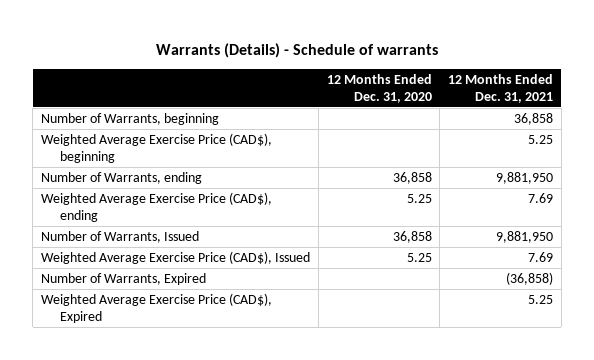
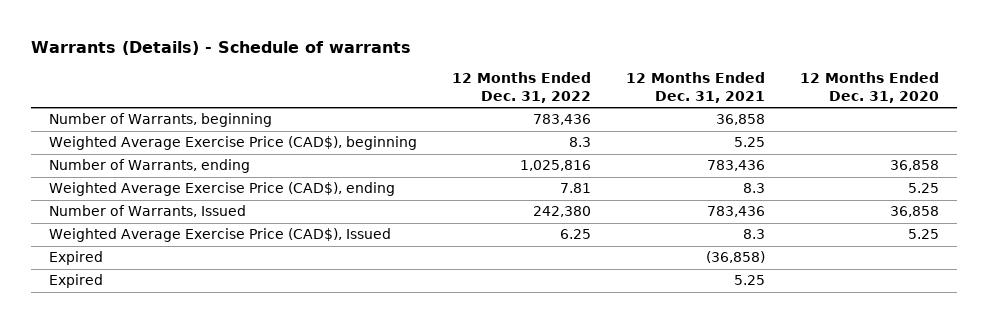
- | 12 Months Ended Dec. 31, 2020 | 12 Months Ended Dec. 31, 2021
+ | 12 Months Ended Dec. 31, 2022 | 12 Months Ended Dec. 31, 2021 | 12 Months Ended Dec. 31, 2020
- Number of Warrants, ending | 36,858 | 9,881,950
- Weighted Average Exercise Price (CAD$), ending | 5.25 | 7.69
- Number of Warrants, Issued | 36,858 | 9,881,950
- Weighted Average Exercise Price (CAD$), Issued | 5.25 | 7.69
- Number of Warrants, Expired | | (36,858)
- Weighted Average Exercise Price (CAD$), Expired | | 5.25
+ Number of Warrants, ending | 1,025,816 | 783,436 | 36,858
+ Weighted Average Exercise Price (CAD$), ending | 7.81 | 8.3 | 5.25
+ Number of Warrants, Issued | 242,380 | 783,436 | 36,858
+ Weighted Average Exercise Price (CAD$), Issued | 6.25 | 8.3 | 5.25
+ Expired | | (36,858) |
+ Expired | | 5.25 |

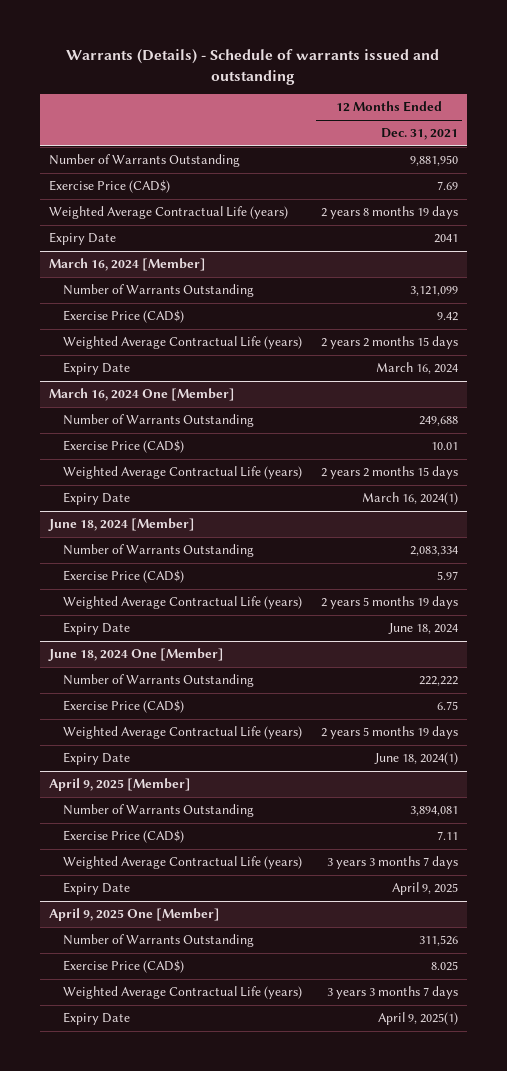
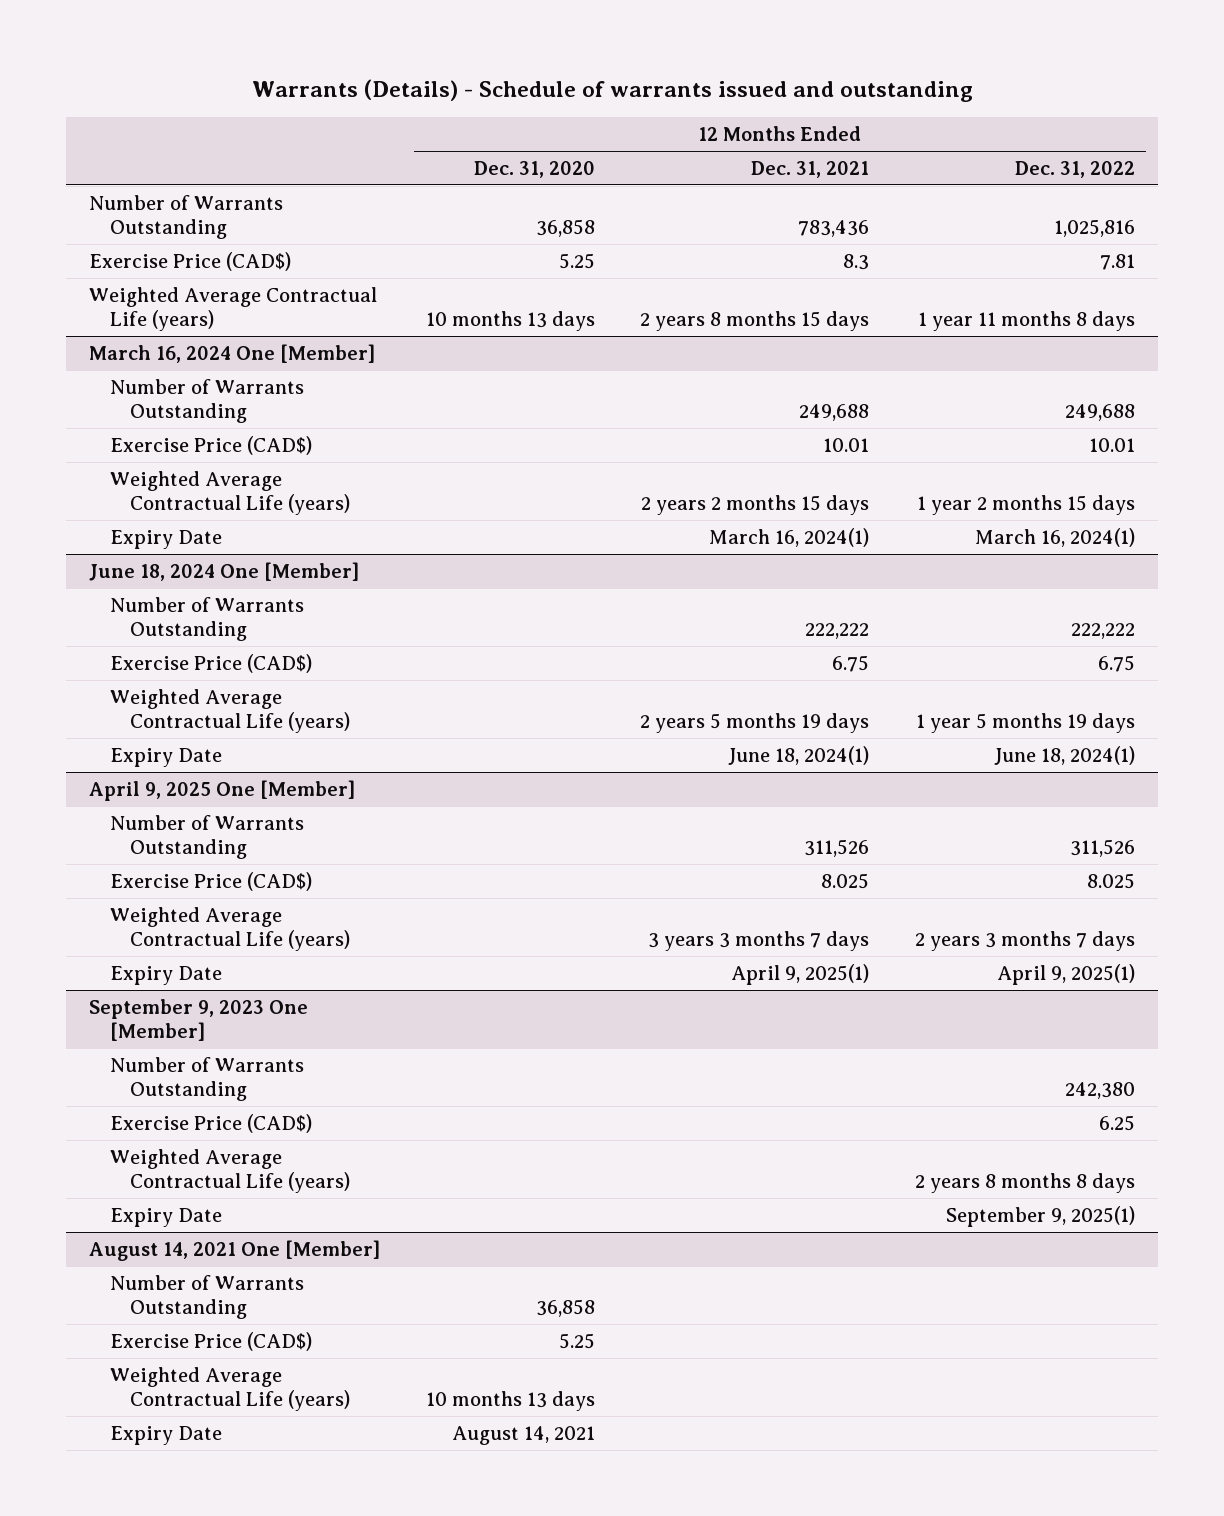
- | 12 Months Ended Dec. 31, 2021
+ | 12 Months Ended Dec. 31, 2020 | 12 Months Ended Dec. 31, 2021 | 12 Months Ended Dec. 31, 2022
- Number of Warrants Outstanding | 9,881,950
- Exercise Price (CAD$) | 7.69
- Weighted Average Contractual Life (years) | 2 years 8 months 19 days
- Expiry Date | 2041
- March 16, 2024 [Member]
- Number of Warrants Outstanding | 3,121,099
- Exercise Price (CAD$) | 9.42
- Weighted Average Contractual Life (years) | 2 years 2 months 15 days
- Expiry Date | March 16, 2024
+ Number of Warrants Outstanding | 36,858 | 783,436 | 1,025,816
+ Exercise Price (CAD$) | 5.25 | 8.3 | 7.81
+ Weighted Average Contractual Life (years) | 10 months 13 days | 2 years 8 months 15 days | 1 year 11 months 8 days
- June 18, 2024 [Member]
- Number of Warrants Outstanding | 2,083,334
- Exercise Price (CAD$) | 5.97
- Weighted Average Contractual Life (years) | 2 years 5 months 19 days
- Expiry Date | June 18, 2024
- April 9, 2025 [Member]
- Number of Warrants Outstanding | 3,894,081
- Exercise Price (CAD$) | 7.11
- Weighted Average Contractual Life (years) | 3 years 3 months 7 days
- Expiry Date | April 9, 2025
+ September 9, 2023 One [Member]
+ Number of Warrants Outstanding | | | 242,380
+ Exercise Price (CAD$) | | | 6.25
+ Weighted Average Contractual Life (years) | | | 2 years 8 months 8 days
+ Expiry Date | | | September 9, 2025(1)
+ August 14, 2021 One [Member]
+ Number of Warrants Outstanding | 36,858 | |
+ Exercise Price (CAD$) | 5.25 | |
+ Weighted Average Contractual Life (years) | 10 months 13 days | |
+ Expiry Date | August 14, 2021 | |

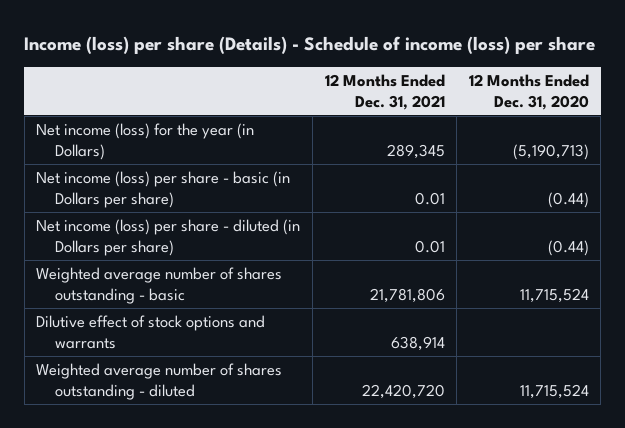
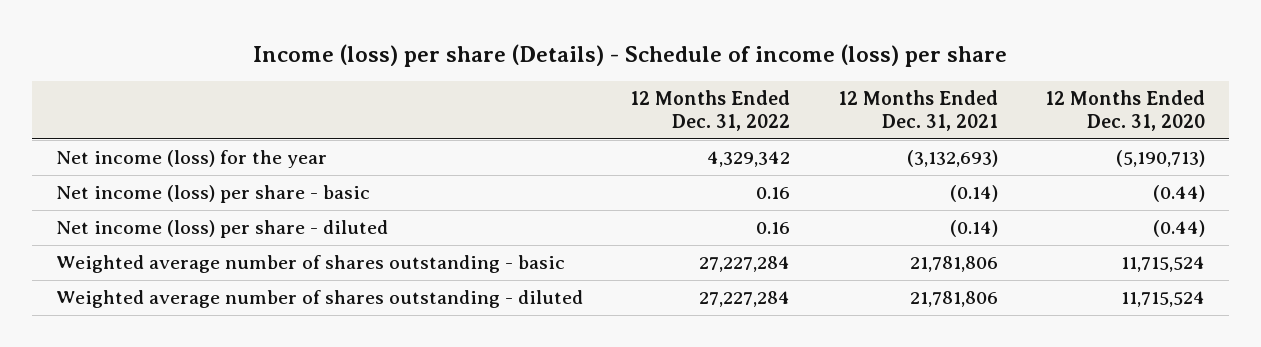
- | 12 Months Ended Dec. 31, 2021 | 12 Months Ended Dec. 31, 2020
+ | 12 Months Ended Dec. 31, 2022 | 12 Months Ended Dec. 31, 2021 | 12 Months Ended Dec. 31, 2020
- Net income (loss) for the year (in Dollars) | 289,345 | (5,190,713)
- Net income (loss) per share - basic (in Dollars per share) | 0.01 | (0.44)
- Net income (loss) per share - diluted (in Dollars per share) | 0.01 | (0.44)
+ Net income (loss) for the year | 4,329,342 | (3,132,693) | (5,190,713)
+ Net income (loss) per share - basic | 0.16 | (0.14) | (0.44)
+ Net income (loss) per share - diluted | 0.16 | (0.14) | (0.44)
- Dilutive effect of stock options and warrants | 638,914 |
- Weighted average number of shares outstanding - diluted | 22,420,720 | 11,715,524
+ Weighted average number of shares outstanding - diluted | 27,227,284 | 21,781,806 | 11,715,524

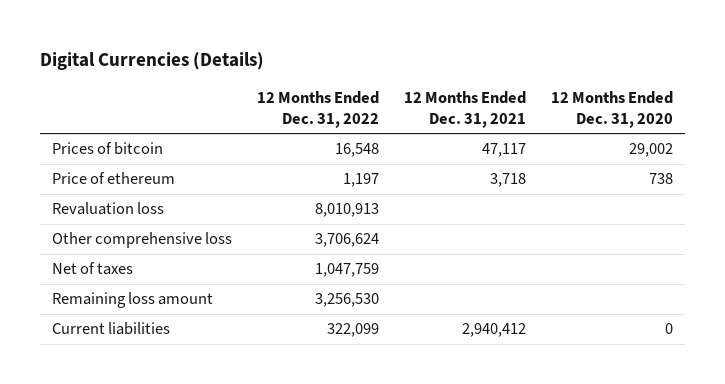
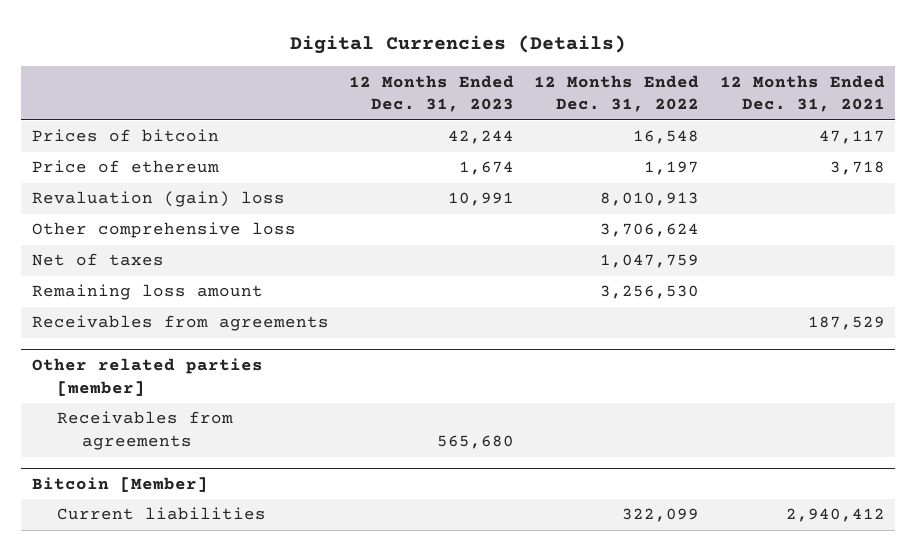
- | 12 Months Ended Dec. 31, 2022 | 12 Months Ended Dec. 31, 2021 | 12 Months Ended Dec. 31, 2020
+ | 12 Months Ended Dec. 31, 2023 | 12 Months Ended Dec. 31, 2022 | 12 Months Ended Dec. 31, 2021
- Revaluation loss | 8,010,913 | |
+ Revaluation (gain) loss | 10,991 | 8,010,913 |
+ Receivables from agreements | | | 187,529
+ Other related parties [member]
+ Receivables from agreements | 565,680 | |
+ Bitcoin [Member]

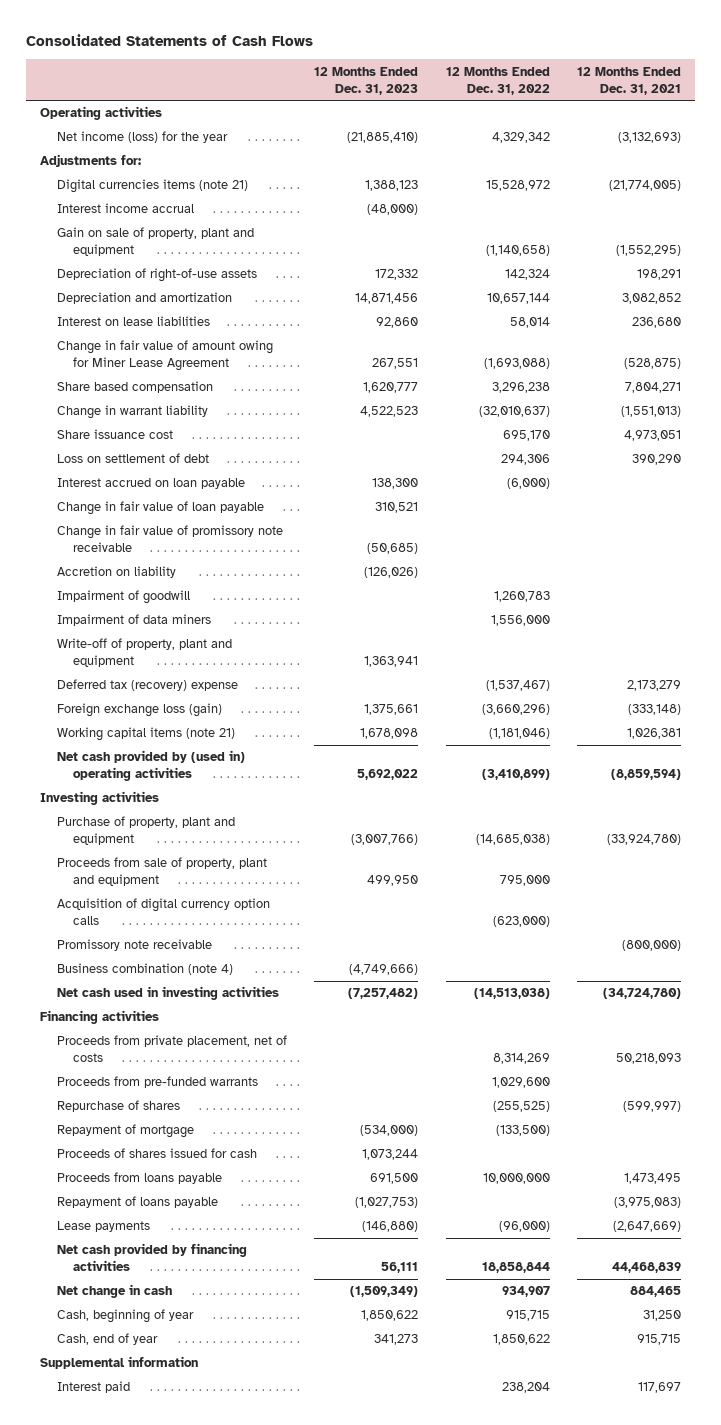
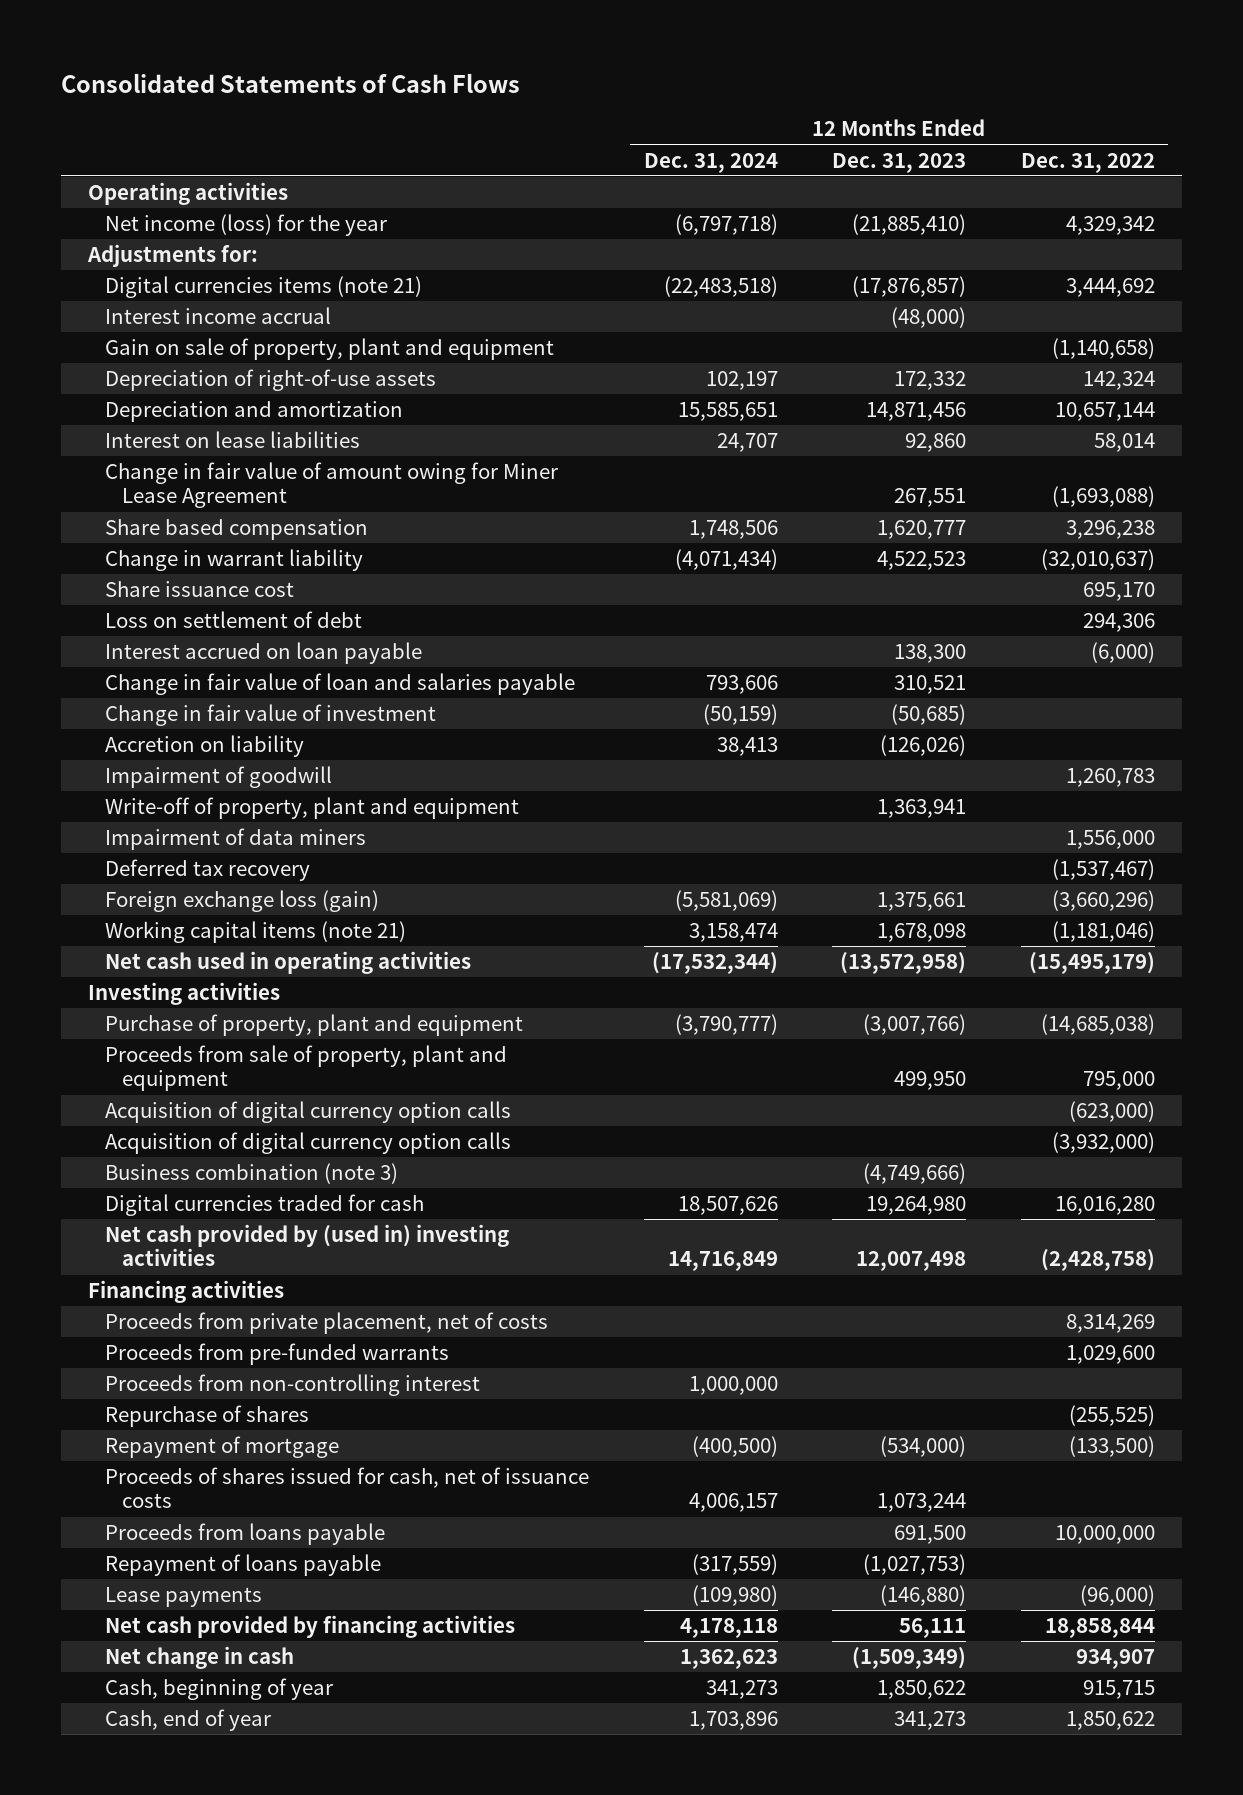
- | 12 Months Ended Dec. 31, 2023 | 12 Months Ended Dec. 31, 2022 | 12 Months Ended Dec. 31, 2021
+ | 12 Months Ended Dec. 31, 2024 | 12 Months Ended Dec. 31, 2023 | 12 Months Ended Dec. 31, 2022
- Digital currencies items (note 21) | 1,388,123 | 15,528,972 | (21,774,005)
+ Digital currencies items (note 21) | (22,483,518) | (17,876,857) | 3,444,692
- Change in fair value of loan payable | 310,521 | |
- Change in fair value of promissory note receivable | (50,685) | |
+ Change in fair value of loan and salaries payable | 793,606 | 310,521 |
+ Change in fair value of investment | (50,159) | (50,685) |
- Deferred tax (recovery) expense | | (1,537,467) | 2,173,279
moved down: Impairment of data miners | | | 1,556,000
+ Deferred tax recovery | | | (1,537,467)
- Net cash provided by (used in) operating activities | 5,692,022 | (3,410,899) | (8,859,594)
+ Net cash used in operating activities | (17,532,344) | (13,572,958) | (15,495,179)
- Promissory note receivable | | | (800,000)
- Business combination (note 4) | (4,749,666) | |
- Net cash used in investing activities | (7,257,482) | (14,513,038) | (34,724,780)
+ Acquisition of digital currency option calls | | | (3,932,000)
+ Business combination (note 3) | | (4,749,666) |
+ Digital currencies traded for cash | 18,507,626 | 19,264,980 | 16,016,280
+ Net cash provided by (used in) investing activities | 14,716,849 | 12,007,498 | (2,428,758)
+ Proceeds from non-controlling interest | 1,000,000 | |
- Proceeds of shares issued for cash | 1,073,244 | |
+ Proceeds of shares issued for cash, net of issuance costs | 4,006,157 | 1,073,244 |
- Supplemental information
- Interest paid | | 238,204 | 117,697

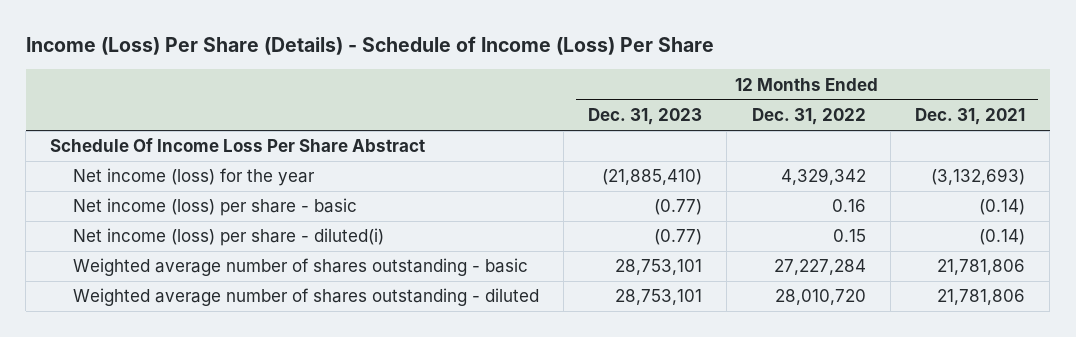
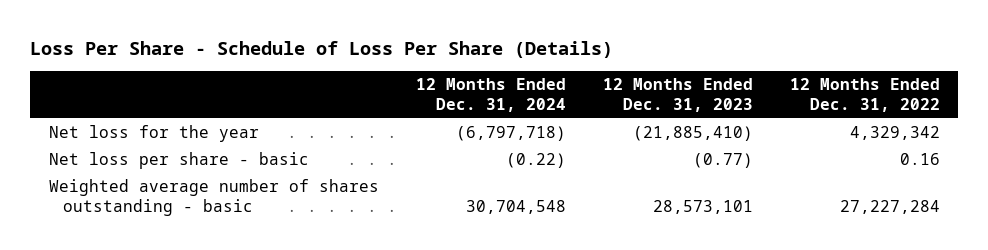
- Income (Loss) Per Share (Details) - Schedule of Income (Loss) Per Share
+ Loss Per Share - Schedule of Loss Per Share (Details)
- | 12 Months Ended Dec. 31, 2023 | 12 Months Ended Dec. 31, 2022 | 12 Months Ended Dec. 31, 2021
+ | 12 Months Ended Dec. 31, 2024 | 12 Months Ended Dec. 31, 2023 | 12 Months Ended Dec. 31, 2022
- Schedule Of Income Loss Per Share Abstract
- Net income (loss) for the year | (21,885,410) | 4,329,342 | (3,132,693)
- Net income (loss) per share - basic | (0.77) | 0.16 | (0.14)
- Net income (loss) per share - diluted(i) | (0.77) | 0.15 | (0.14)
- Weighted average number of shares outstanding - basic | 28,753,101 | 27,227,284 | 21,781,806
- Weighted average number of shares outstanding - diluted | 28,753,101 | 28,010,720 | 21,781,806
+ Net loss for the year | (6,797,718) | (21,885,410) | 4,329,342
+ Net loss per share - basic | (0.22) | (0.77) | 0.16
+ Weighted average number of shares outstanding - basic | 30,704,548 | 28,573,101 | 27,227,284

